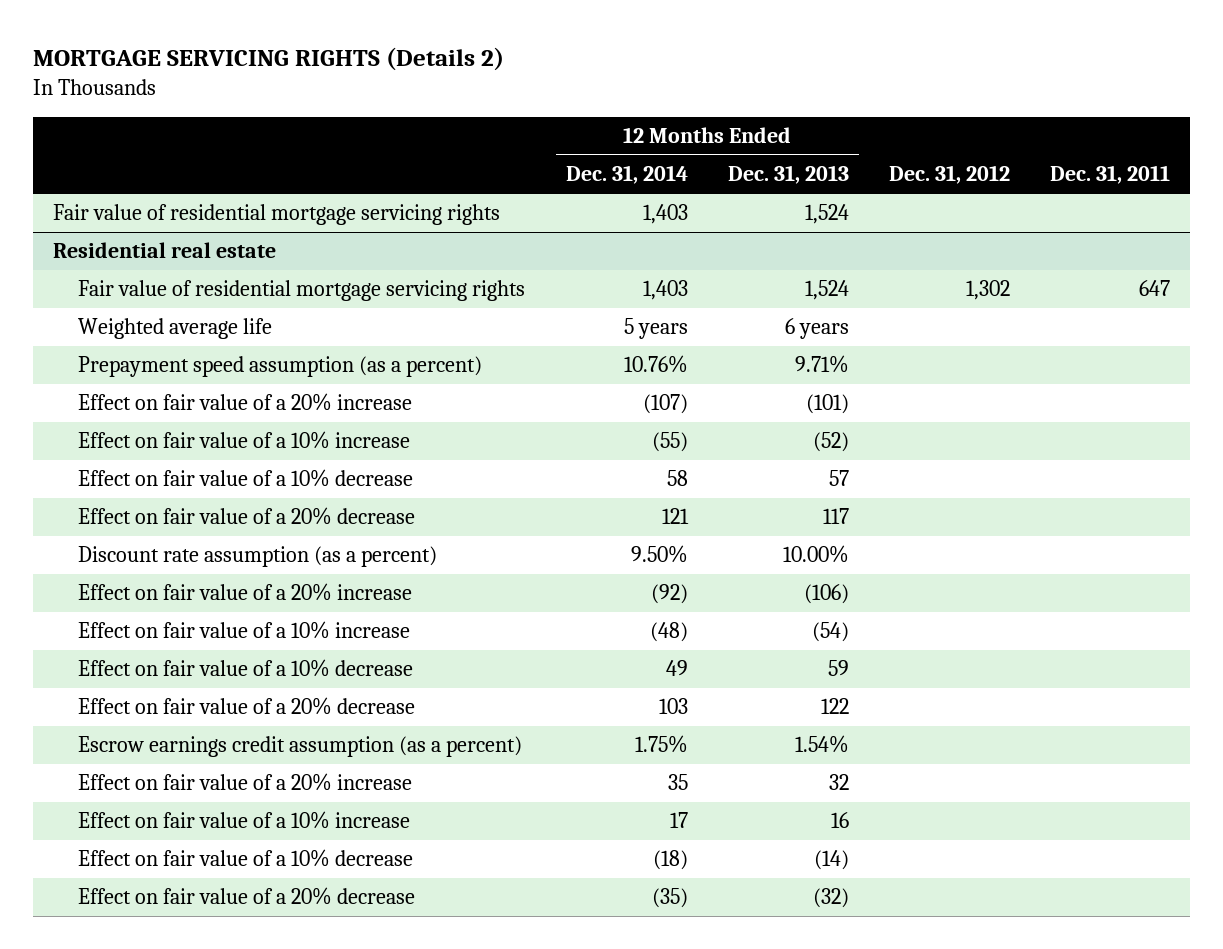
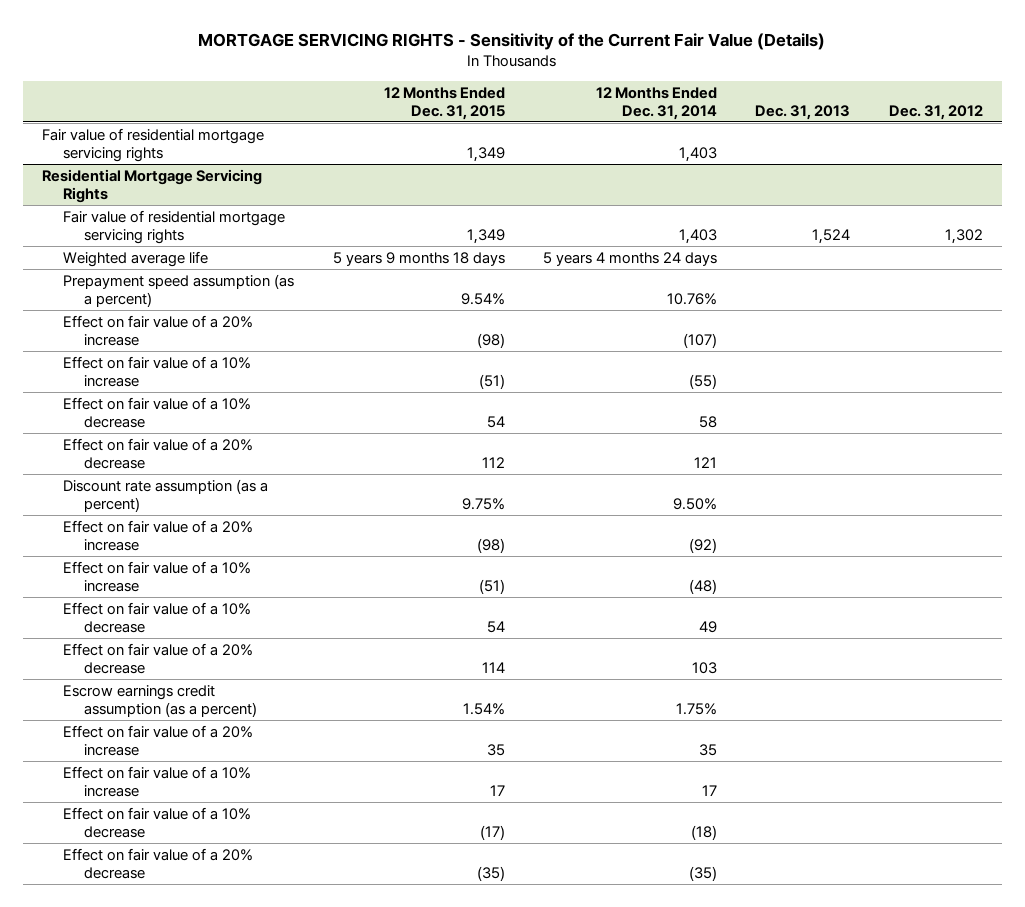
- MORTGAGE SERVICING RIGHTS (Details 2)
+ MORTGAGE SERVICING RIGHTS - Sensitivity of the Current Fair Value (Details)
- | 12 Months Ended Dec. 31, 2014 | 12 Months Ended Dec. 31, 2013 | Dec. 31, 2012 | Dec. 31, 2011
+ | 12 Months Ended Dec. 31, 2015 | 12 Months Ended Dec. 31, 2014 | Dec. 31, 2013 | Dec. 31, 2012
- Residential real estate
+ Residential Mortgage Servicing Rights
- Weighted average life | 5 years | 6 years | |
+ Weighted average life | 5 years 9 months 18 days | 5 years 4 months 24 days | |

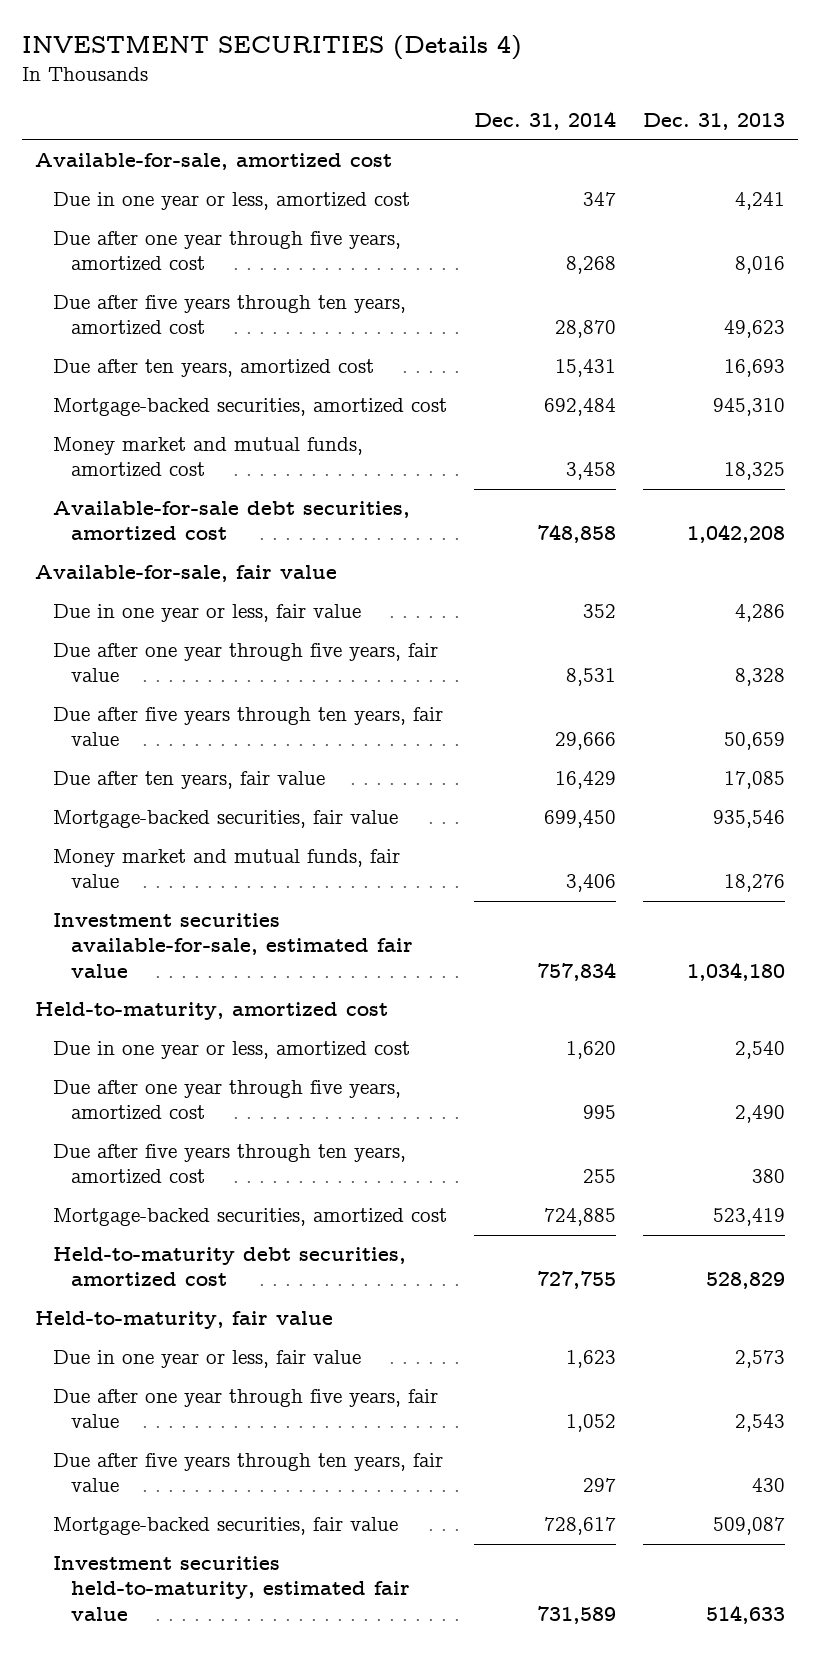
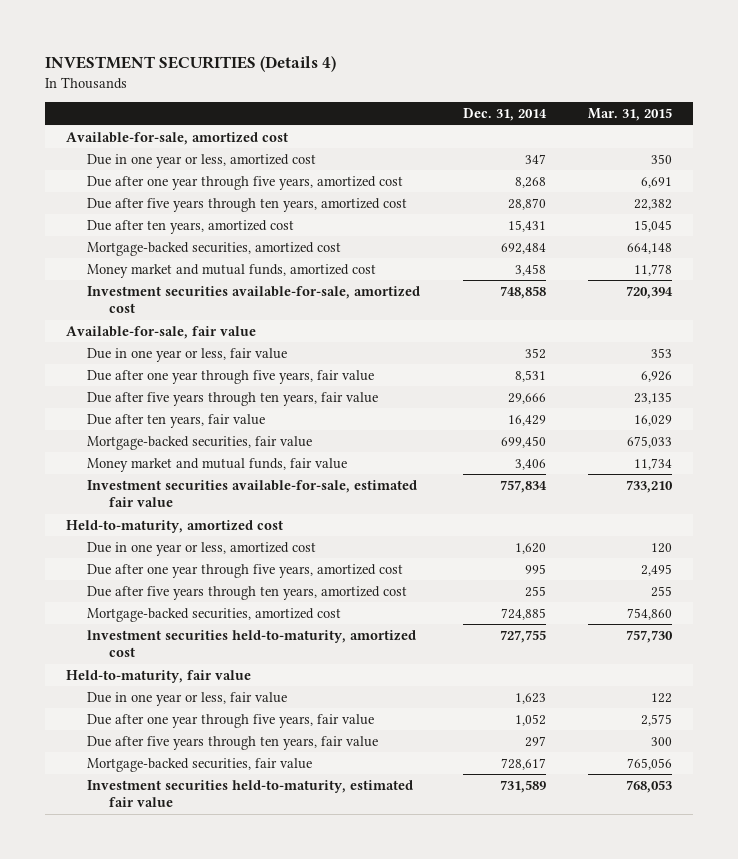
- | Dec. 31, 2014 | Dec. 31, 2013
+ | Dec. 31, 2014 | Mar. 31, 2015
- Available-for-sale debt securities, amortized cost | 748,858 | 1,042,208
+ Investment securities available-for-sale, amortized cost | 748,858 | 720,394
- Held-to-maturity debt securities, amortized cost | 727,755 | 528,829
+ lnvestment securities held-to-maturity, amortized cost | 727,755 | 757,730

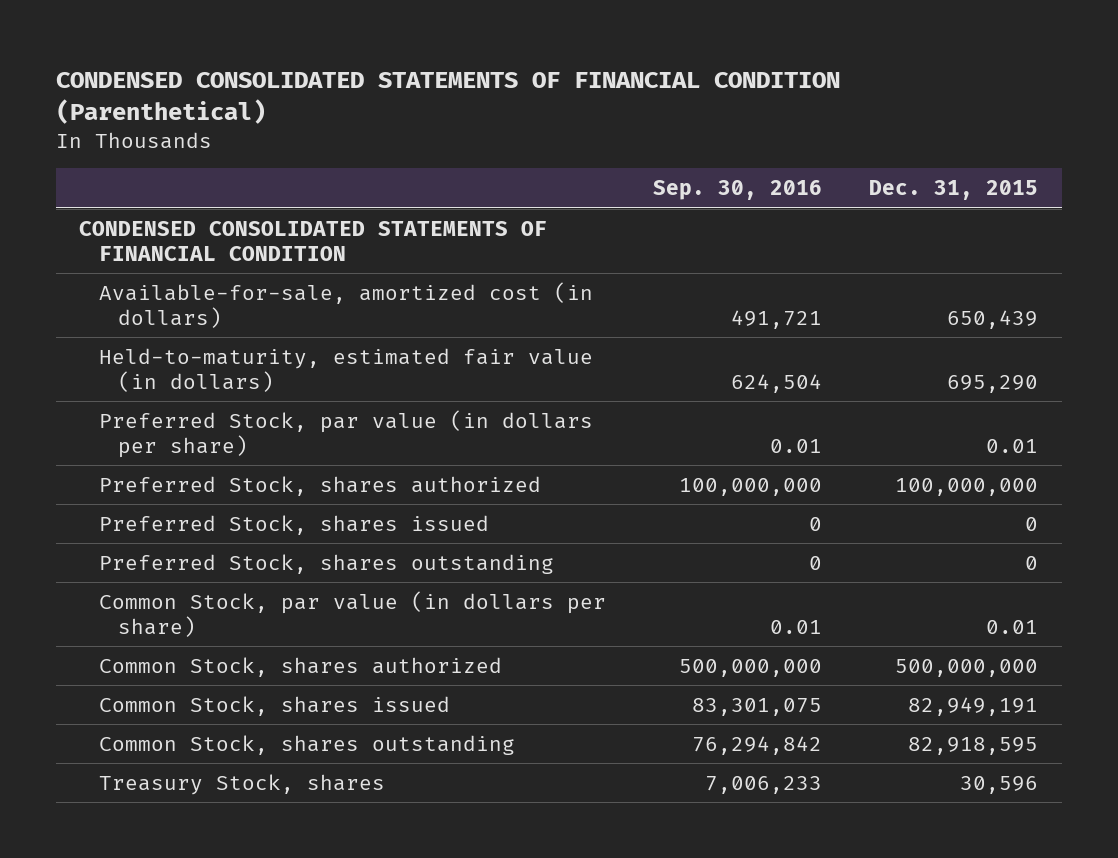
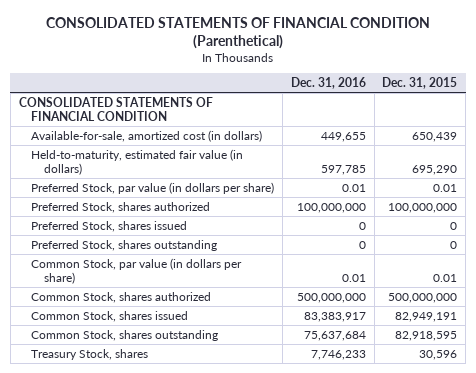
- CONDENSED CONSOLIDATED STATEMENTS OF FINANCIAL CONDITION (Parenthetical)
+ CONSOLIDATED STATEMENTS OF FINANCIAL CONDITION (Parenthetical)
- | Sep. 30, 2016 | Dec. 31, 2015
+ | Dec. 31, 2016 | Dec. 31, 2015
- CONDENSED CONSOLIDATED STATEMENTS OF FINANCIAL CONDITION
+ CONSOLIDATED STATEMENTS OF FINANCIAL CONDITION

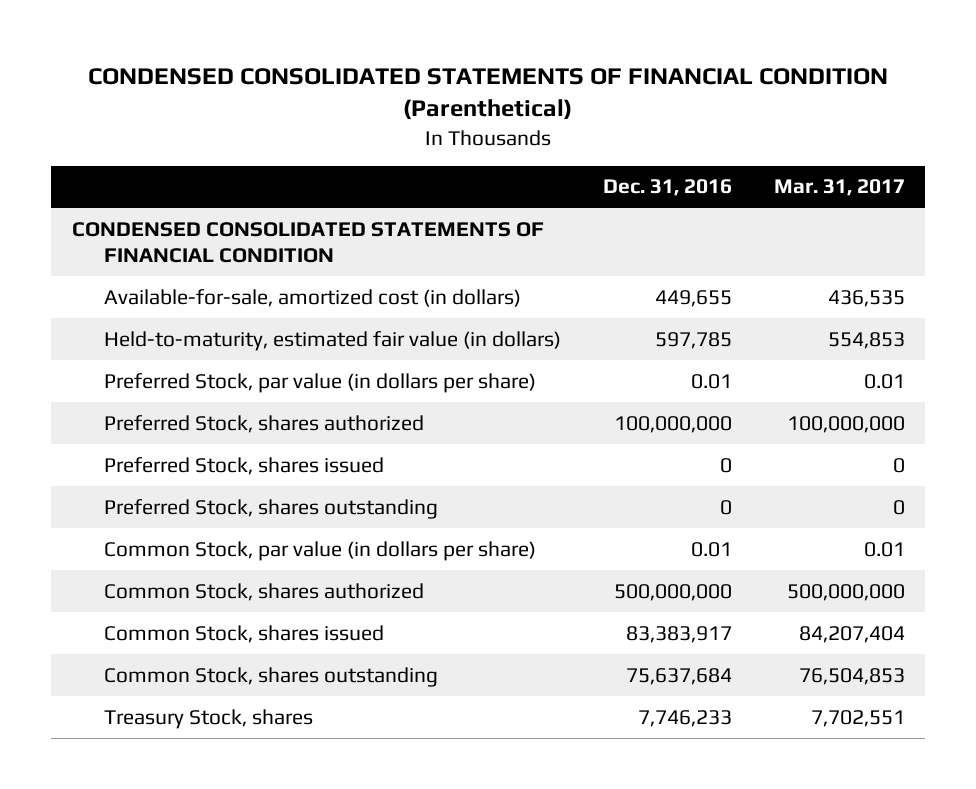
- CONSOLIDATED STATEMENTS OF FINANCIAL CONDITION (Parenthetical)
+ CONDENSED CONSOLIDATED STATEMENTS OF FINANCIAL CONDITION (Parenthetical)
- | Dec. 31, 2016 | Dec. 31, 2015
+ | Dec. 31, 2016 | Mar. 31, 2017
- CONSOLIDATED STATEMENTS OF FINANCIAL CONDITION
+ CONDENSED CONSOLIDATED STATEMENTS OF FINANCIAL CONDITION

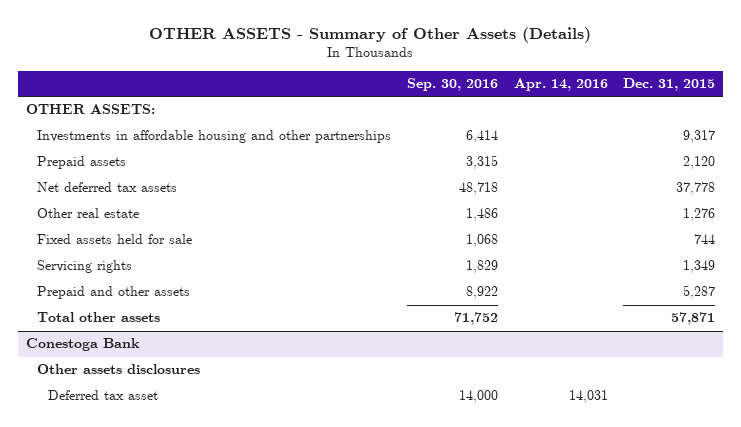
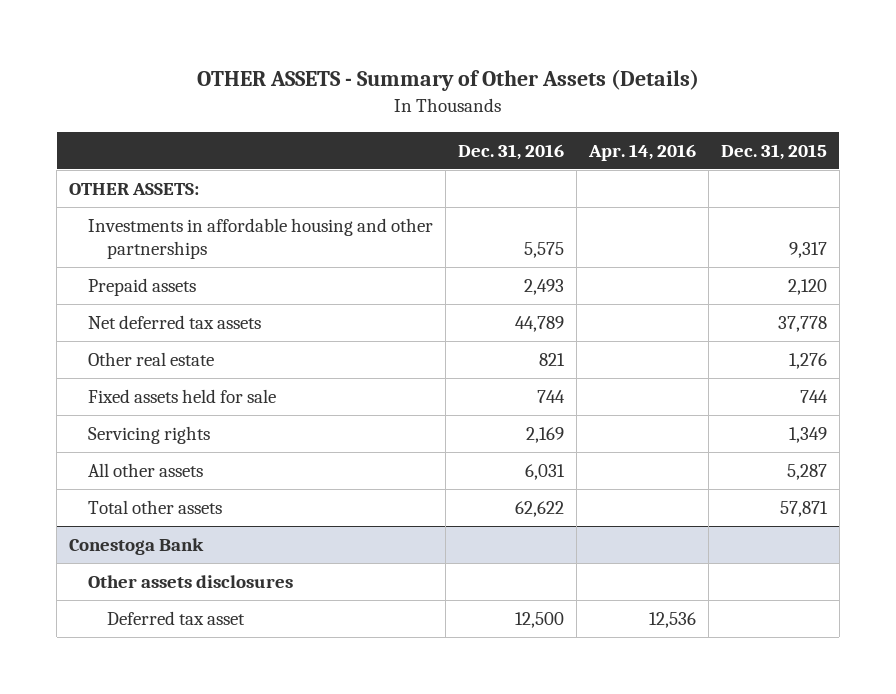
- | Sep. 30, 2016 | Apr. 14, 2016 | Dec. 31, 2015
+ | Dec. 31, 2016 | Apr. 14, 2016 | Dec. 31, 2015
- Prepaid and other assets | 8,922 | | 5,287
+ All other assets | 6,031 | | 5,287
@ Conestoga Bank
- Deferred tax asset | 14,000 | 14,031 |
+ Deferred tax asset | 12,500 | 12,536 |

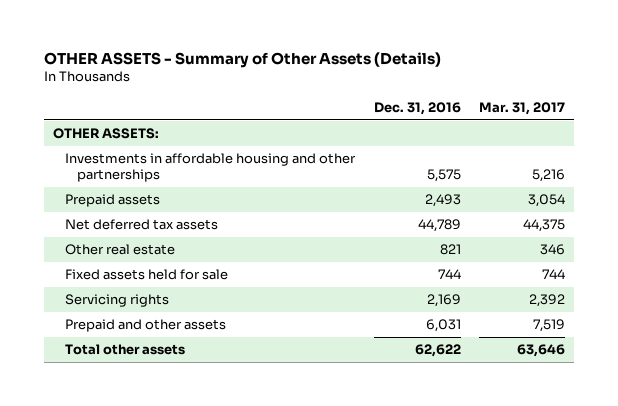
- | Dec. 31, 2016 | Apr. 14, 2016 | Dec. 31, 2015
+ | Dec. 31, 2016 | Mar. 31, 2017
- All other assets | 6,031 | | 5,287
+ Prepaid and other assets | 6,031 | 7,519
- Conestoga Bank
- Other assets disclosures
- Deferred tax asset | 12,500 | 12,536 |

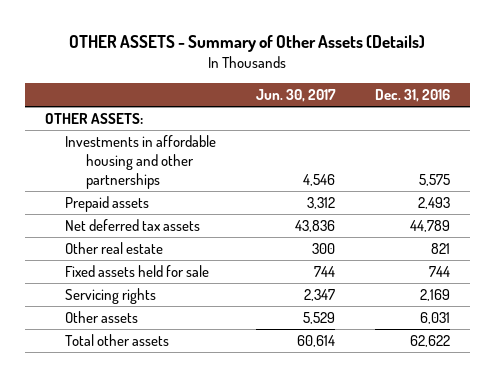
- | Dec. 31, 2016 | Mar. 31, 2017
+ | Jun. 30, 2017 | Dec. 31, 2016
- Prepaid and other assets | 6,031 | 7,519
+ Other assets | 5,529 | 6,031

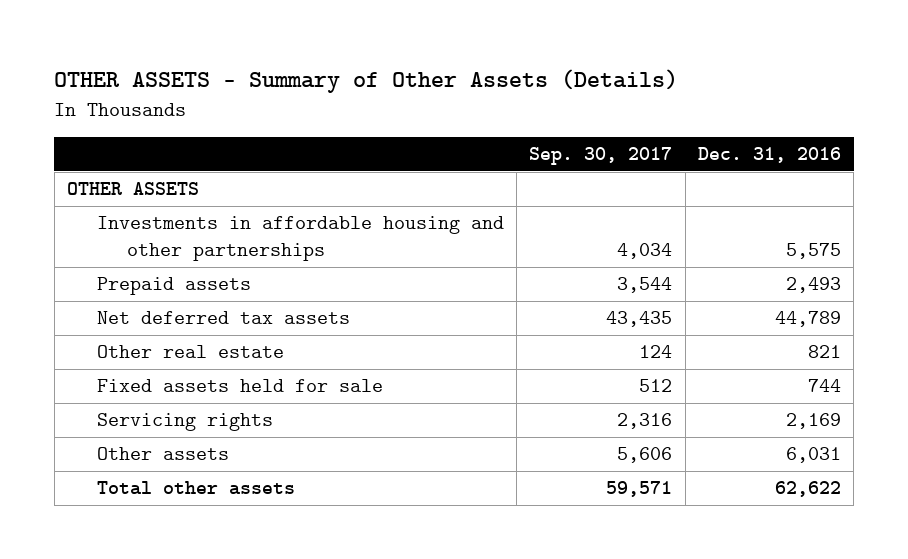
- | Jun. 30, 2017 | Dec. 31, 2016
+ | Sep. 30, 2017 | Dec. 31, 2016
- OTHER ASSETS:
+ OTHER ASSETS

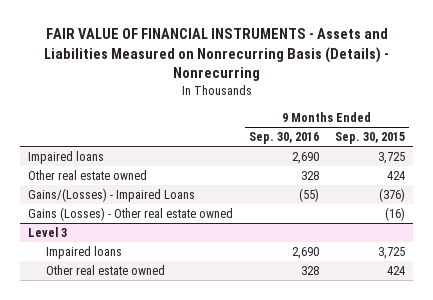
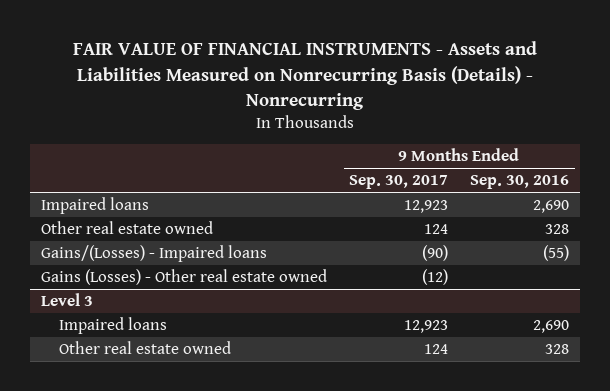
- | 9 Months Ended Sep. 30, 2016 | 9 Months Ended Sep. 30, 2015
+ | 9 Months Ended Sep. 30, 2017 | 9 Months Ended Sep. 30, 2016
- Gains/(Losses) - Impaired Loans | (55) | (376)
+ Gains/(Losses) - Impaired loans | (90) | (55)

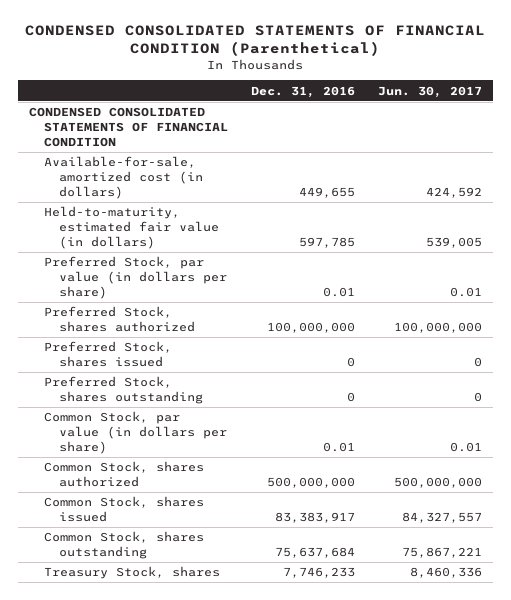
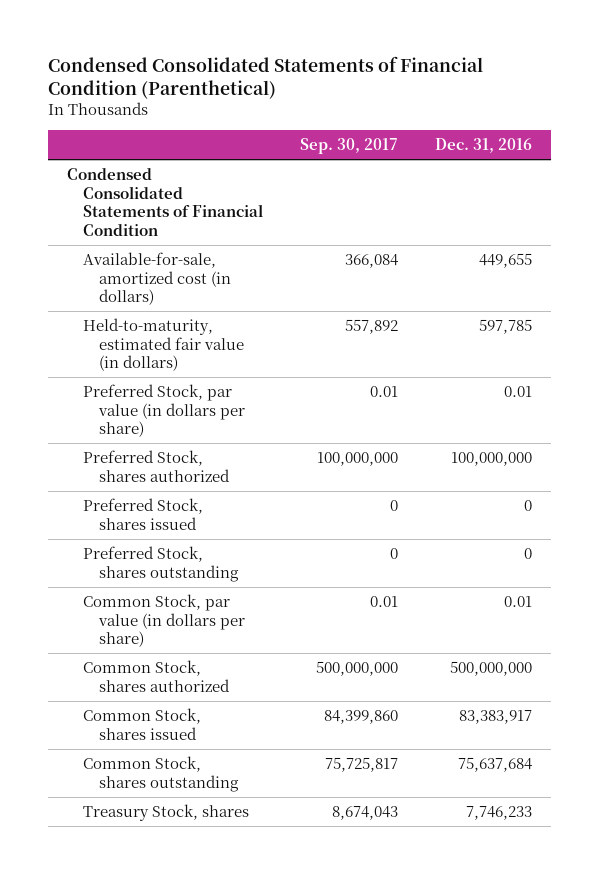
- CONDENSED CONSOLIDATED STATEMENTS OF FINANCIAL CONDITION (Parenthetical)
+ Condensed Consolidated Statements of Financial Condition (Parenthetical)
- | Dec. 31, 2016 | Jun. 30, 2017
+ | Sep. 30, 2017 | Dec. 31, 2016
- CONDENSED CONSOLIDATED STATEMENTS OF FINANCIAL CONDITION
+ Condensed Consolidated Statements of Financial Condition

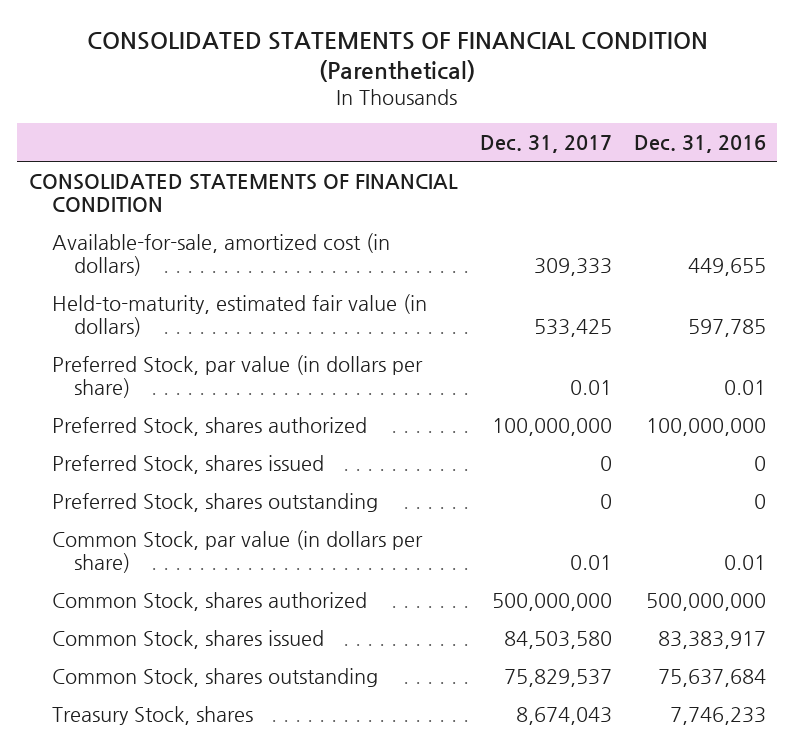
- Condensed Consolidated Statements of Financial Condition (Parenthetical)
+ CONSOLIDATED STATEMENTS OF FINANCIAL CONDITION (Parenthetical)
- | Sep. 30, 2017 | Dec. 31, 2016
+ | Dec. 31, 2017 | Dec. 31, 2016
- Condensed Consolidated Statements of Financial Condition
+ CONSOLIDATED STATEMENTS OF FINANCIAL CONDITION

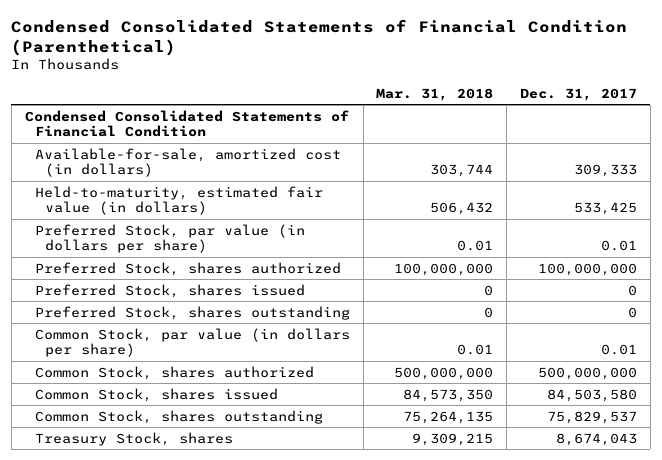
- CONSOLIDATED STATEMENTS OF FINANCIAL CONDITION (Parenthetical)
+ Condensed Consolidated Statements of Financial Condition (Parenthetical)
- | Dec. 31, 2017 | Dec. 31, 2016
+ | Mar. 31, 2018 | Dec. 31, 2017
- CONSOLIDATED STATEMENTS OF FINANCIAL CONDITION
+ Condensed Consolidated Statements of Financial Condition

